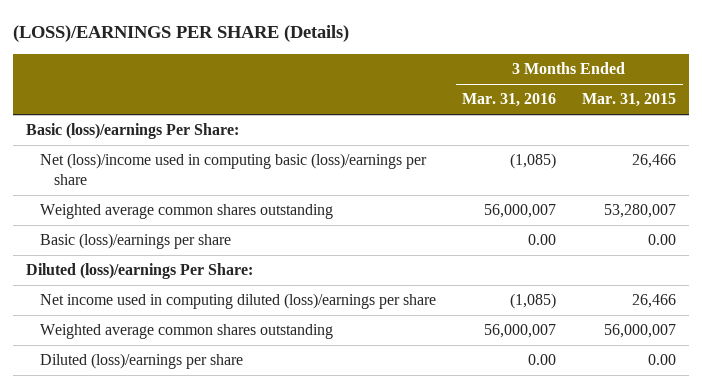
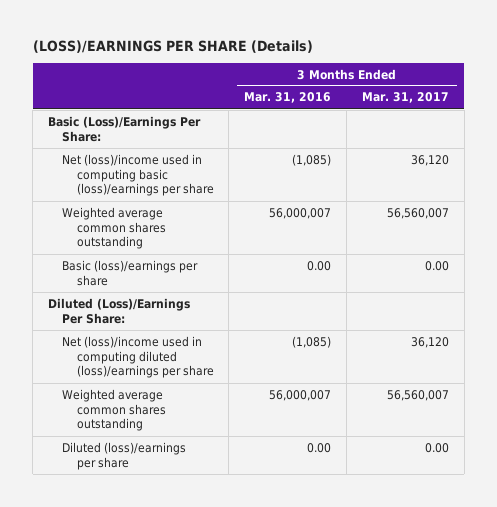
- | 3 Months Ended Mar. 31, 2016 | 3 Months Ended Mar. 31, 2015
+ | 3 Months Ended Mar. 31, 2016 | 3 Months Ended Mar. 31, 2017
- Basic (loss)/earnings Per Share:
+ Basic (Loss)/Earnings Per Share:
- Diluted (loss)/earnings Per Share:
- Net income used in computing diluted (loss)/earnings per share | (1,085) | 26,466
+ Diluted (Loss)/Earnings Per Share:
+ Net (loss)/income used in computing diluted (loss)/earnings per share | (1,085) | 36,120

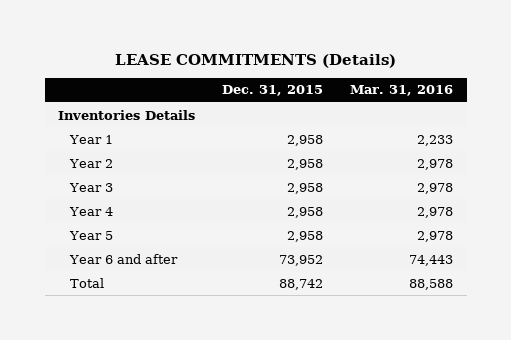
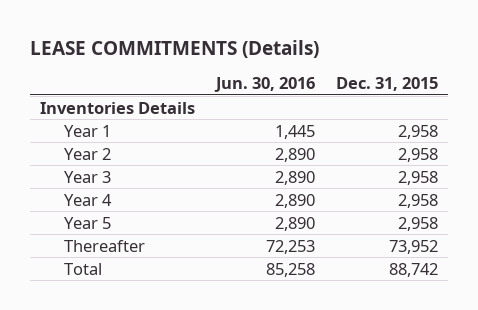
- | Dec. 31, 2015 | Mar. 31, 2016
+ | Jun. 30, 2016 | Dec. 31, 2015
- Year 6 and after | 73,952 | 74,443
+ Thereafter | 72,253 | 73,952

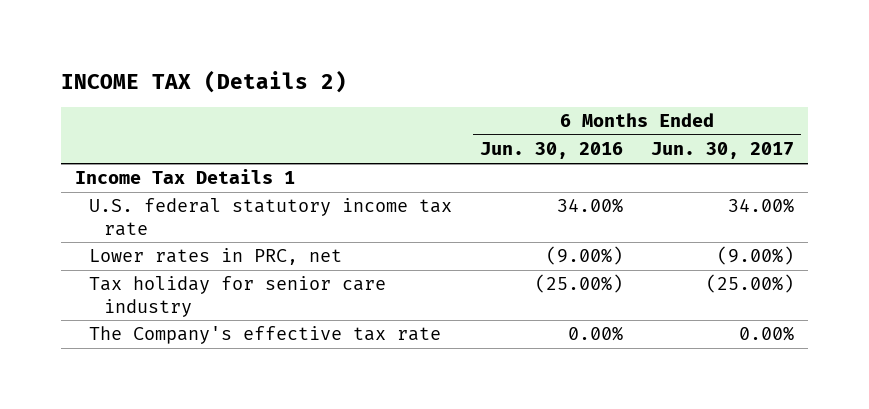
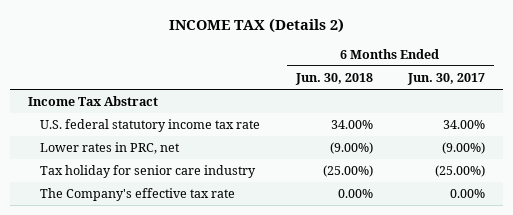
- | 6 Months Ended Jun. 30, 2016 | 6 Months Ended Jun. 30, 2017
+ | 6 Months Ended Jun. 30, 2018 | 6 Months Ended Jun. 30, 2017
- Income Tax Details 1
+ Income Tax Abstract

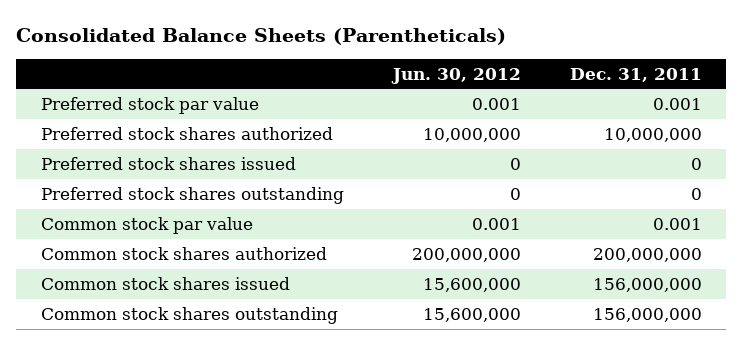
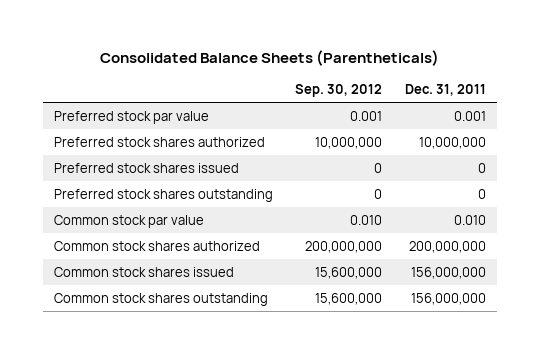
- | Jun. 30, 2012 | Dec. 31, 2011
+ | Sep. 30, 2012 | Dec. 31, 2011
- Common stock par value | 0.001 | 0.001
+ Common stock par value | 0.010 | 0.010

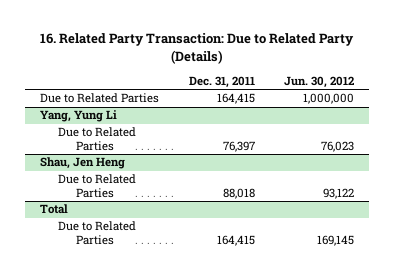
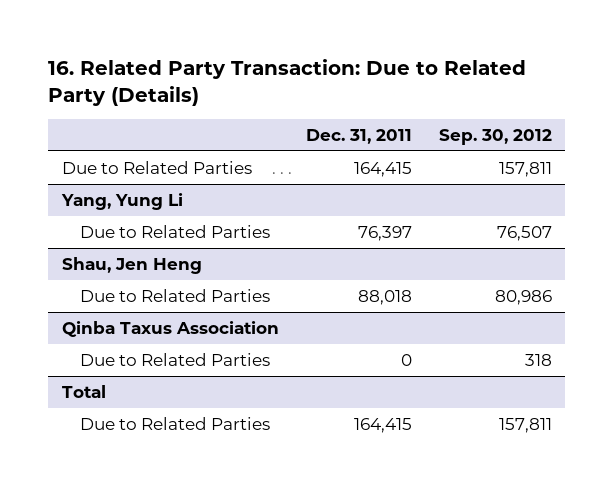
- | Dec. 31, 2011 | Jun. 30, 2012
+ | Dec. 31, 2011 | Sep. 30, 2012
+ Qinba Taxus Association
+ Due to Related Parties | 0 | 318

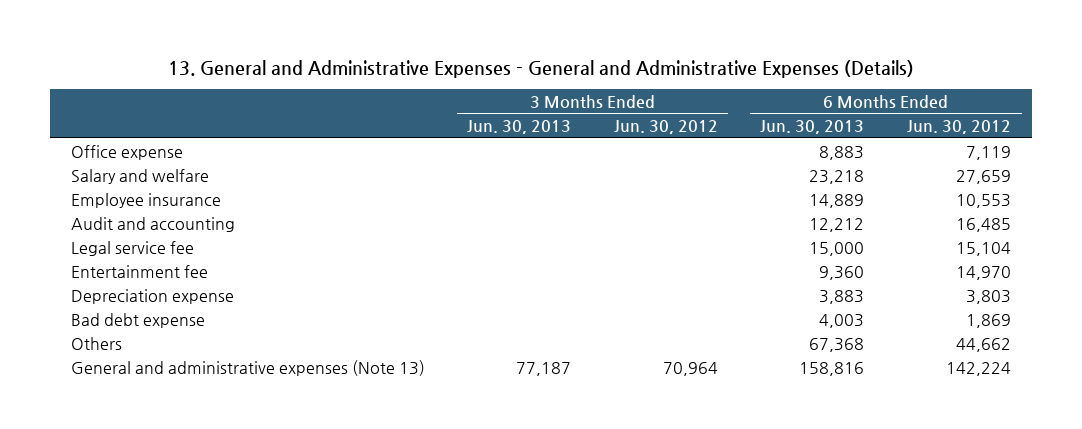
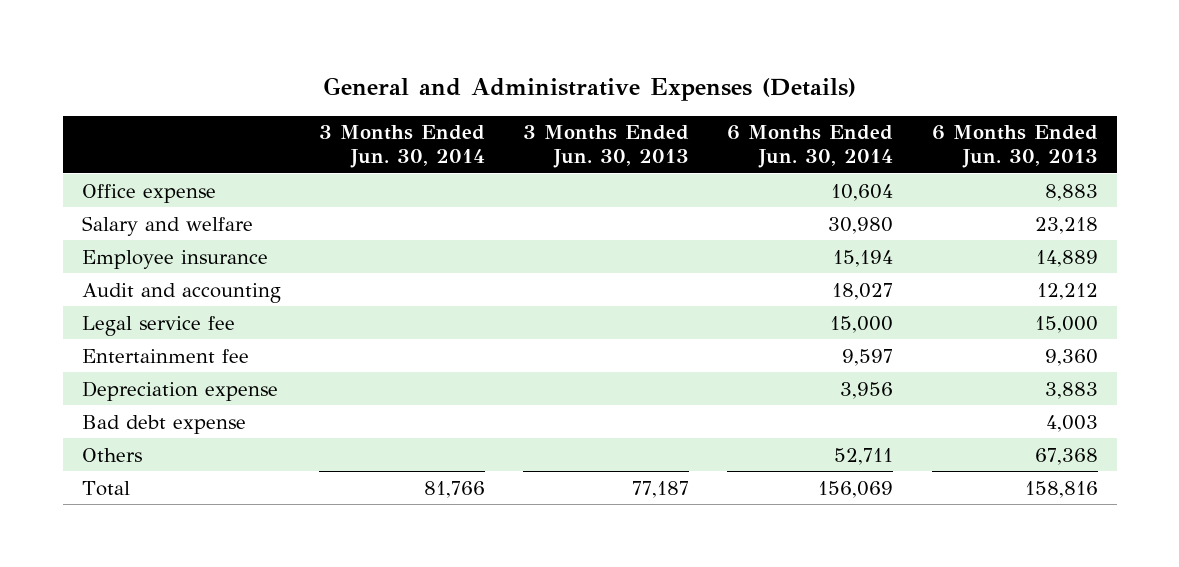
- 13. General and Administrative Expenses - General and Administrative Expenses (Details)
+ General and Administrative Expenses (Details)
- | 3 Months Ended Jun. 30, 2013 | 3 Months Ended Jun. 30, 2012 | 6 Months Ended Jun. 30, 2013 | 6 Months Ended Jun. 30, 2012
+ | 3 Months Ended Jun. 30, 2014 | 3 Months Ended Jun. 30, 2013 | 6 Months Ended Jun. 30, 2014 | 6 Months Ended Jun. 30, 2013
- General and administrative expenses (Note 13) | 77,187 | 70,964 | 158,816 | 142,224
+ Total | 81,766 | 77,187 | 156,069 | 158,816

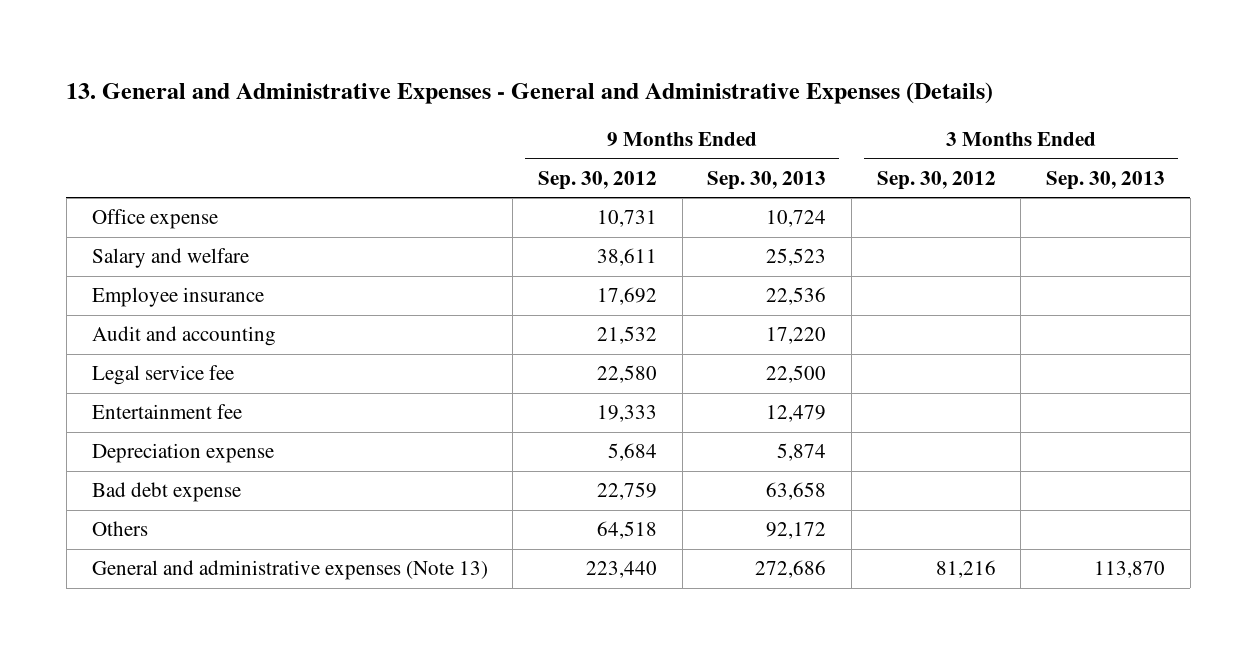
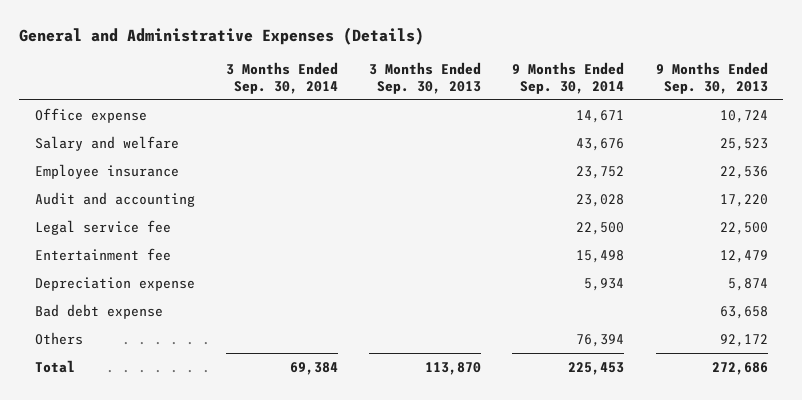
- 13. General and Administrative Expenses - General and Administrative Expenses (Details)
+ General and Administrative Expenses (Details)
- | 9 Months Ended Sep. 30, 2012 | 9 Months Ended Sep. 30, 2013 | 3 Months Ended Sep. 30, 2012 | 3 Months Ended Sep. 30, 2013
+ | 3 Months Ended Sep. 30, 2014 | 3 Months Ended Sep. 30, 2013 | 9 Months Ended Sep. 30, 2014 | 9 Months Ended Sep. 30, 2013
- General and administrative expenses (Note 13) | 223,440 | 272,686 | 81,216 | 113,870
+ Total | 69,384 | 113,870 | 225,453 | 272,686

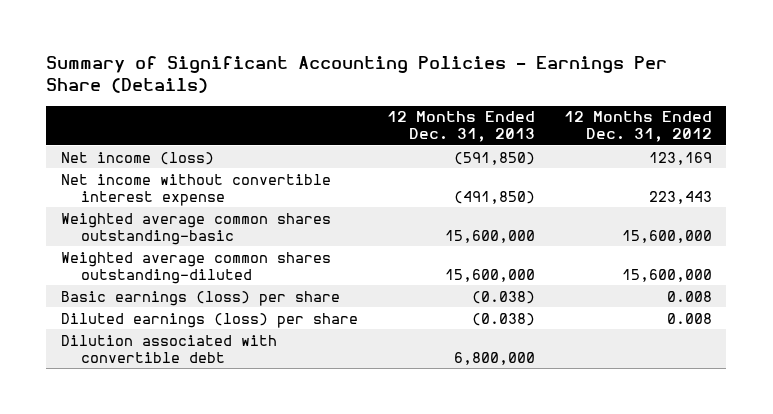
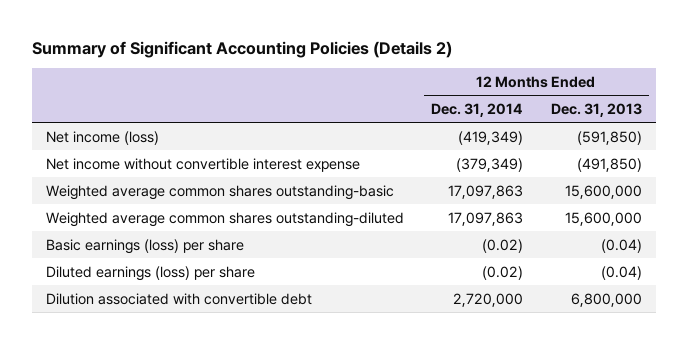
- Summary of Significant Accounting Policies - Earnings Per Share (Details)
+ Summary of Significant Accounting Policies (Details 2)
- | 12 Months Ended Dec. 31, 2013 | 12 Months Ended Dec. 31, 2012
+ | 12 Months Ended Dec. 31, 2014 | 12 Months Ended Dec. 31, 2013
- Basic earnings (loss) per share | (0.038) | 0.008
- Diluted earnings (loss) per share | (0.038) | 0.008
+ Basic earnings (loss) per share | (0.02) | (0.04)
+ Diluted earnings (loss) per share | (0.02) | (0.04)

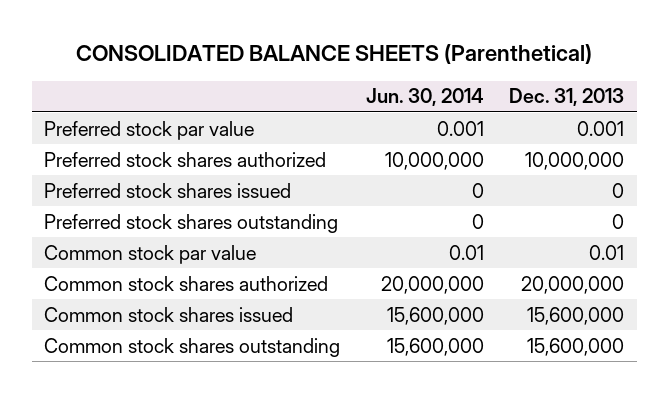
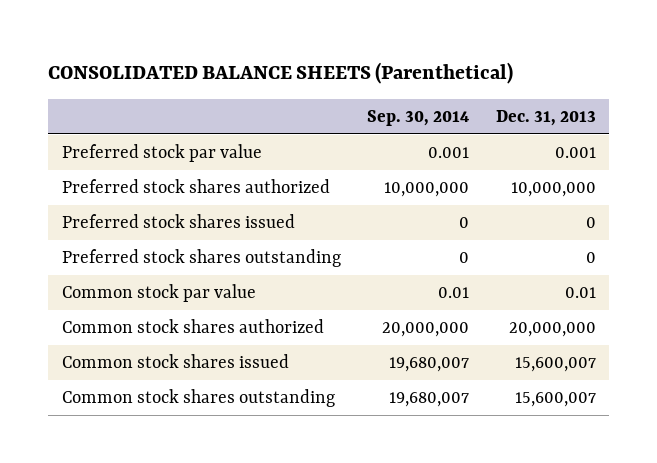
- | Jun. 30, 2014 | Dec. 31, 2013
+ | Sep. 30, 2014 | Dec. 31, 2013
- Common stock shares issued | 15,600,000 | 15,600,000
- Common stock shares outstanding | 15,600,000 | 15,600,000
+ Common stock shares issued | 19,680,007 | 15,600,007
+ Common stock shares outstanding | 19,680,007 | 15,600,007

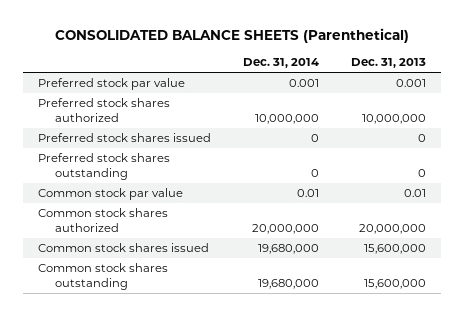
- | Sep. 30, 2014 | Dec. 31, 2013
+ | Dec. 31, 2014 | Dec. 31, 2013
- Common stock shares issued | 19,680,007 | 15,600,007
- Common stock shares outstanding | 19,680,007 | 15,600,007
+ Common stock shares issued | 19,680,000 | 15,600,000
+ Common stock shares outstanding | 19,680,000 | 15,600,000

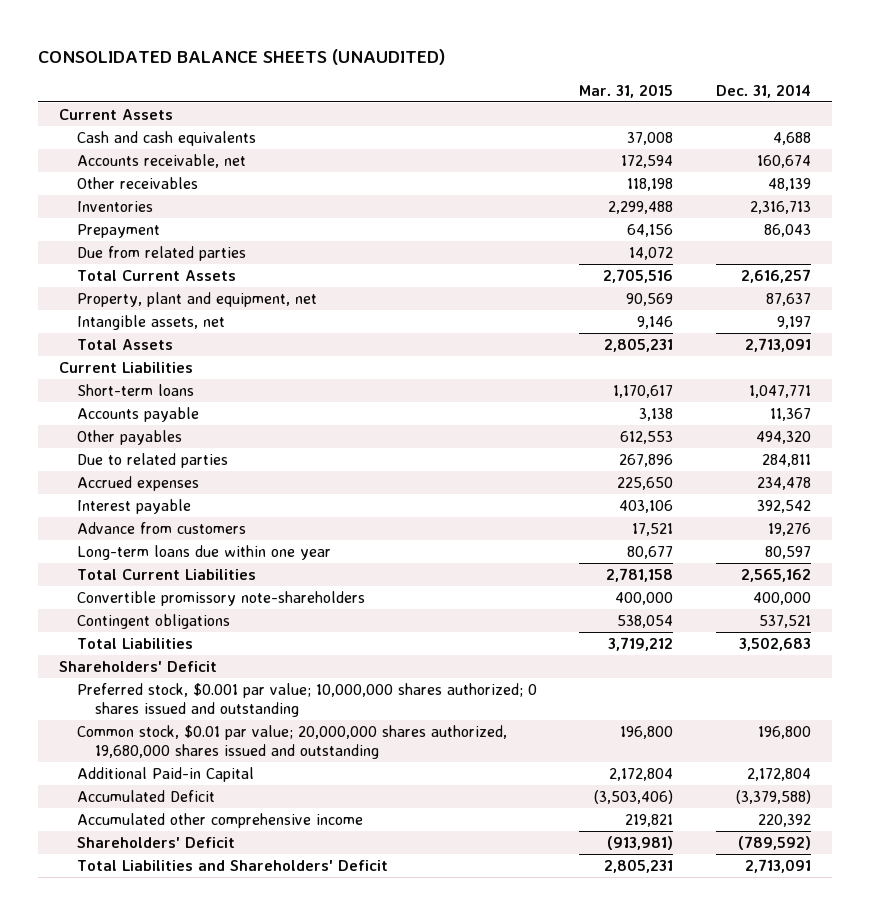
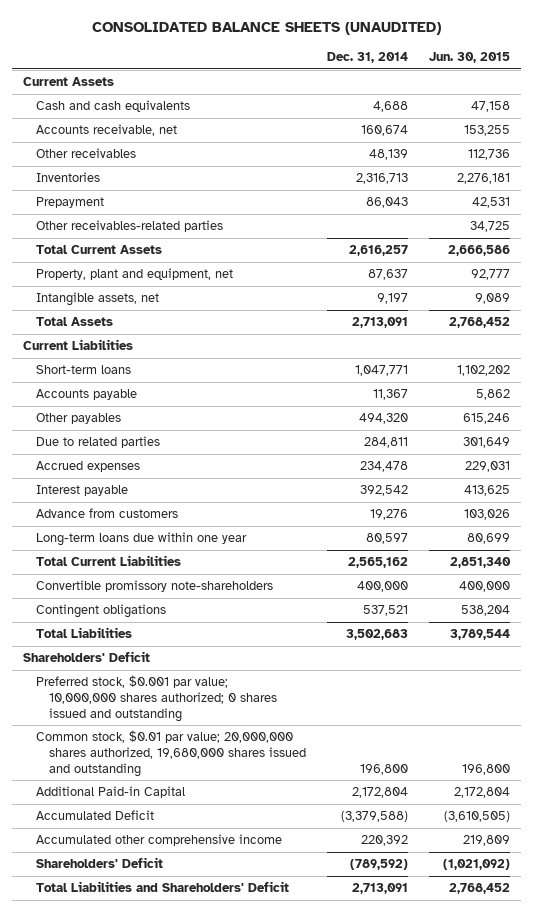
- | Mar. 31, 2015 | Dec. 31, 2014
+ | Dec. 31, 2014 | Jun. 30, 2015
- Due from related parties | 14,072 |
+ Other receivables-related parties | | 34,725

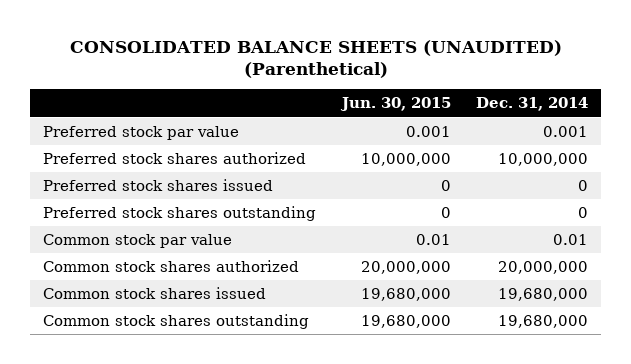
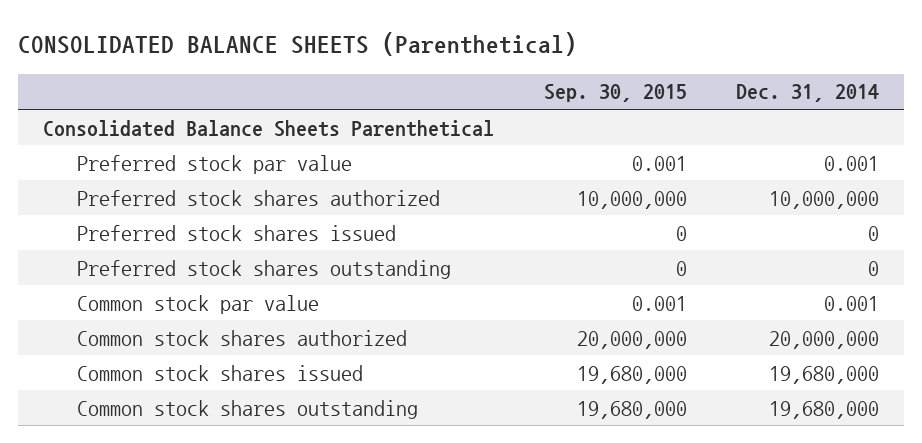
- CONSOLIDATED BALANCE SHEETS (UNAUDITED) (Parenthetical)
+ CONSOLIDATED BALANCE SHEETS (Parenthetical)
- | Jun. 30, 2015 | Dec. 31, 2014
+ | Sep. 30, 2015 | Dec. 31, 2014
+ Consolidated Balance Sheets Parenthetical
- Common stock par value | 0.01 | 0.01
+ Common stock par value | 0.001 | 0.001

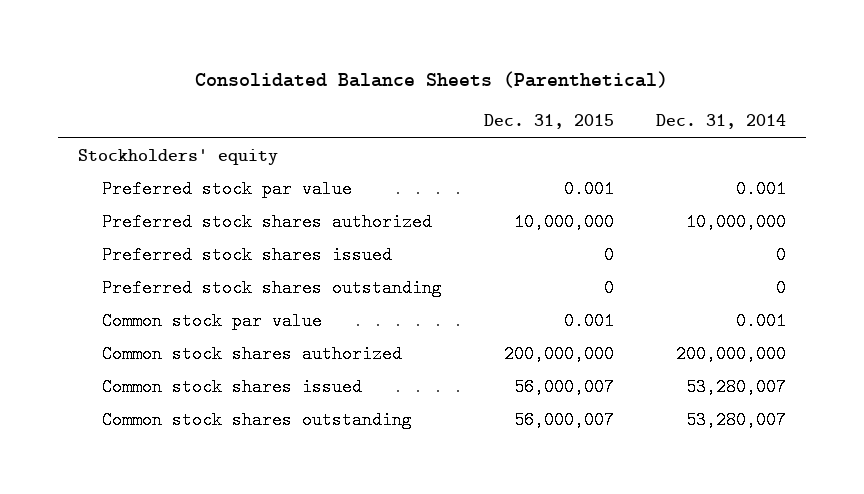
- CONSOLIDATED BALANCE SHEETS (Parenthetical)
+ Consolidated Balance Sheets (Parenthetical)
- | Sep. 30, 2015 | Dec. 31, 2014
+ | Dec. 31, 2015 | Dec. 31, 2014
- Consolidated Balance Sheets Parenthetical
+ Stockholders' equity
- Common stock shares authorized | 20,000,000 | 20,000,000
- Common stock shares issued | 19,680,000 | 19,680,000
- Common stock shares outstanding | 19,680,000 | 19,680,000
+ Common stock shares authorized | 200,000,000 | 200,000,000
+ Common stock shares issued | 56,000,007 | 53,280,007
+ Common stock shares outstanding | 56,000,007 | 53,280,007

